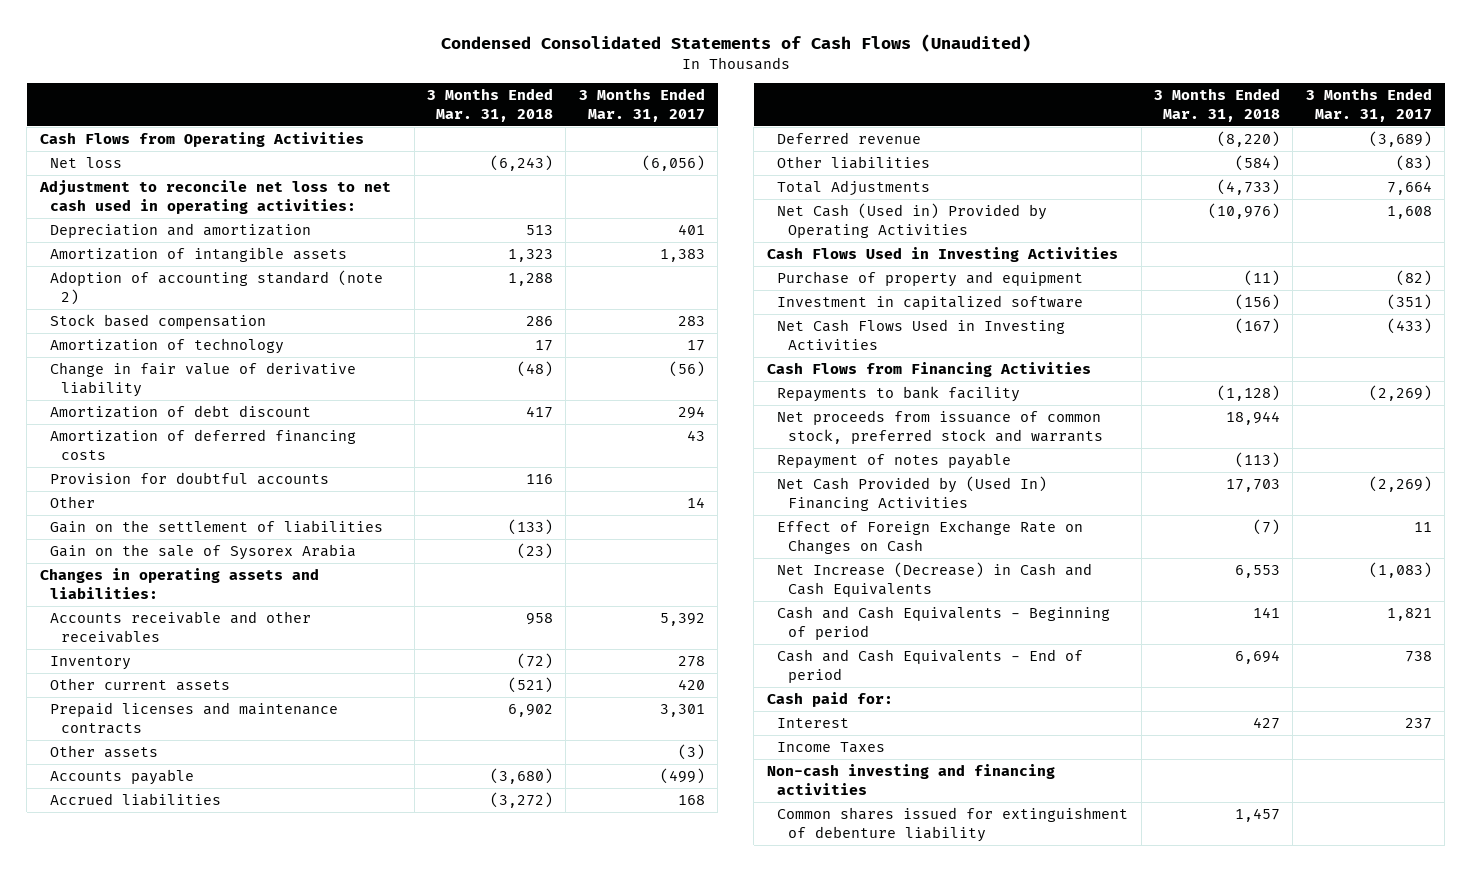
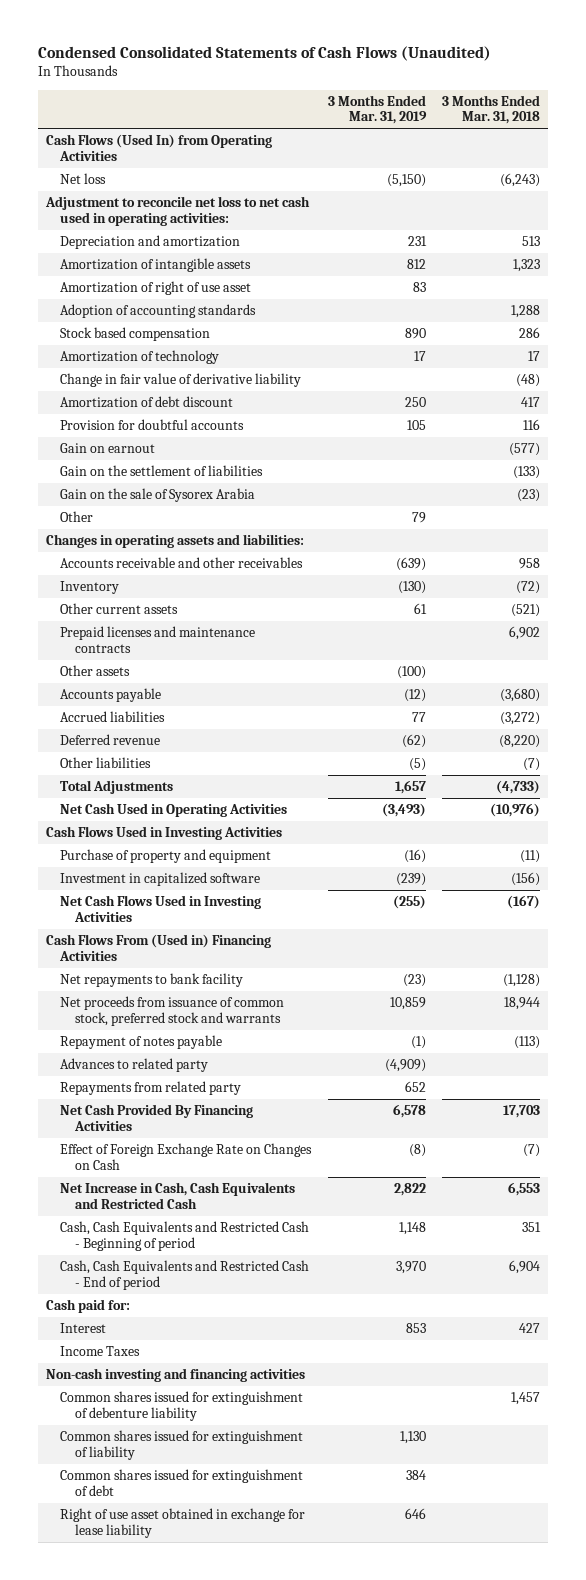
- | 3 Months Ended Mar. 31, 2018 | 3 Months Ended Mar. 31, 2017
+ | 3 Months Ended Mar. 31, 2019 | 3 Months Ended Mar. 31, 2018
- Cash Flows from Operating Activities
+ Cash Flows (Used In) from Operating Activities
- Adoption of accounting standard (note 2) | 1,288 |
+ Amortization of right of use asset | 83 |
+ Adoption of accounting standards | | 1,288
- Amortization of deferred financing costs | | 43
+ Gain on earnout | | (577)
moved down: Other | 79 |
- Other liabilities | (584) | (83)
+ Other liabilities | (5) | (7)
- Net Cash (Used in) Provided by Operating Activities | (10,976) | 1,608
+ Net Cash Used in Operating Activities | (3,493) | (10,976)
- Cash Flows from Financing Activities
- Repayments to bank facility | (1,128) | (2,269)
+ Cash Flows From (Used in) Financing Activities
+ Net repayments to bank facility | (23) | (1,128)
- Net Cash Provided by (Used In) Financing Activities | 17,703 | (2,269)
+ Advances to related party | (4,909) |
+ Repayments from related party | 652 |
+ Net Cash Provided By Financing Activities | 6,578 | 17,703
- Net Increase (Decrease) in Cash and Cash Equivalents | 6,553 | (1,083)
- Cash and Cash Equivalents - Beginning of period | 141 | 1,821
- Cash and Cash Equivalents - End of period | 6,694 | 738
+ Net Increase in Cash, Cash Equivalents and Restricted Cash | 2,822 | 6,553
+ Cash, Cash Equivalents and Restricted Cash - Beginning of period | 1,148 | 351
+ Cash, Cash Equivalents and Restricted Cash - End of period | 3,970 | 6,904
+ Common shares issued for extinguishment of liability | 1,130 |
+ Common shares issued for extinguishment of debt | 384 |
+ Right of use asset obtained in exchange for lease liability | 646 |

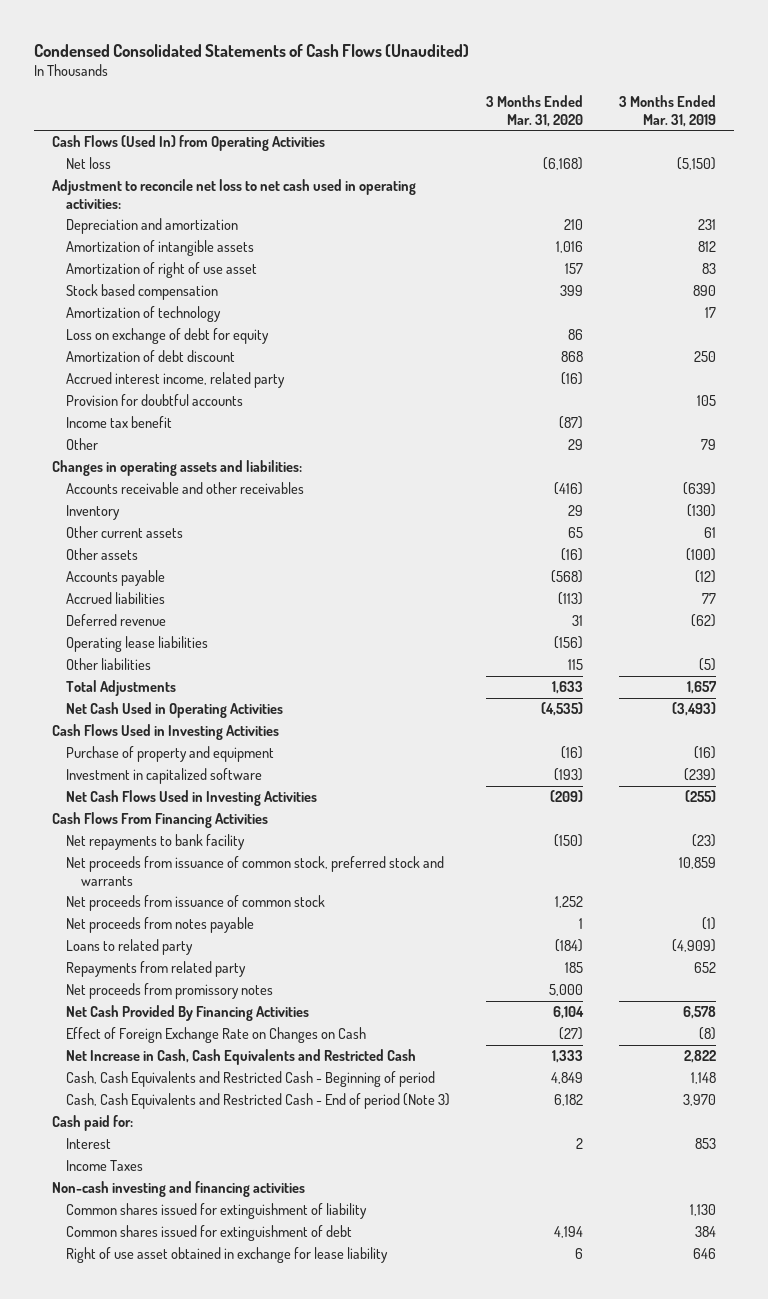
- | 3 Months Ended Mar. 31, 2019 | 3 Months Ended Mar. 31, 2018
+ | 3 Months Ended Mar. 31, 2020 | 3 Months Ended Mar. 31, 2019
- Adoption of accounting standards | | 1,288
- Change in fair value of derivative liability | | (48)
+ Loss on exchange of debt for equity | 86 |
+ Accrued interest income, related party | (16) |
- Gain on earnout | | (577)
- Gain on the settlement of liabilities | | (133)
- Gain on the sale of Sysorex Arabia | | (23)
+ Income tax benefit | (87) |
- Prepaid licenses and maintenance contracts | | 6,902
+ Operating lease liabilities | (156) |
- Cash Flows From (Used in) Financing Activities
+ Cash Flows From Financing Activities
- Repayment of notes payable | (1) | (113)
- Advances to related party | (4,909) |
+ Net proceeds from issuance of common stock | 1,252 |
+ Net proceeds from notes payable | 1 | (1)
+ Loans to related party | (184) | (4,909)
+ Net proceeds from promissory notes | 5,000 |
- Cash, Cash Equivalents and Restricted Cash - End of period | 3,970 | 6,904
+ Cash, Cash Equivalents and Restricted Cash - End of period (Note 3) | 6,182 | 3,970
- Common shares issued for extinguishment of debenture liability | | 1,457

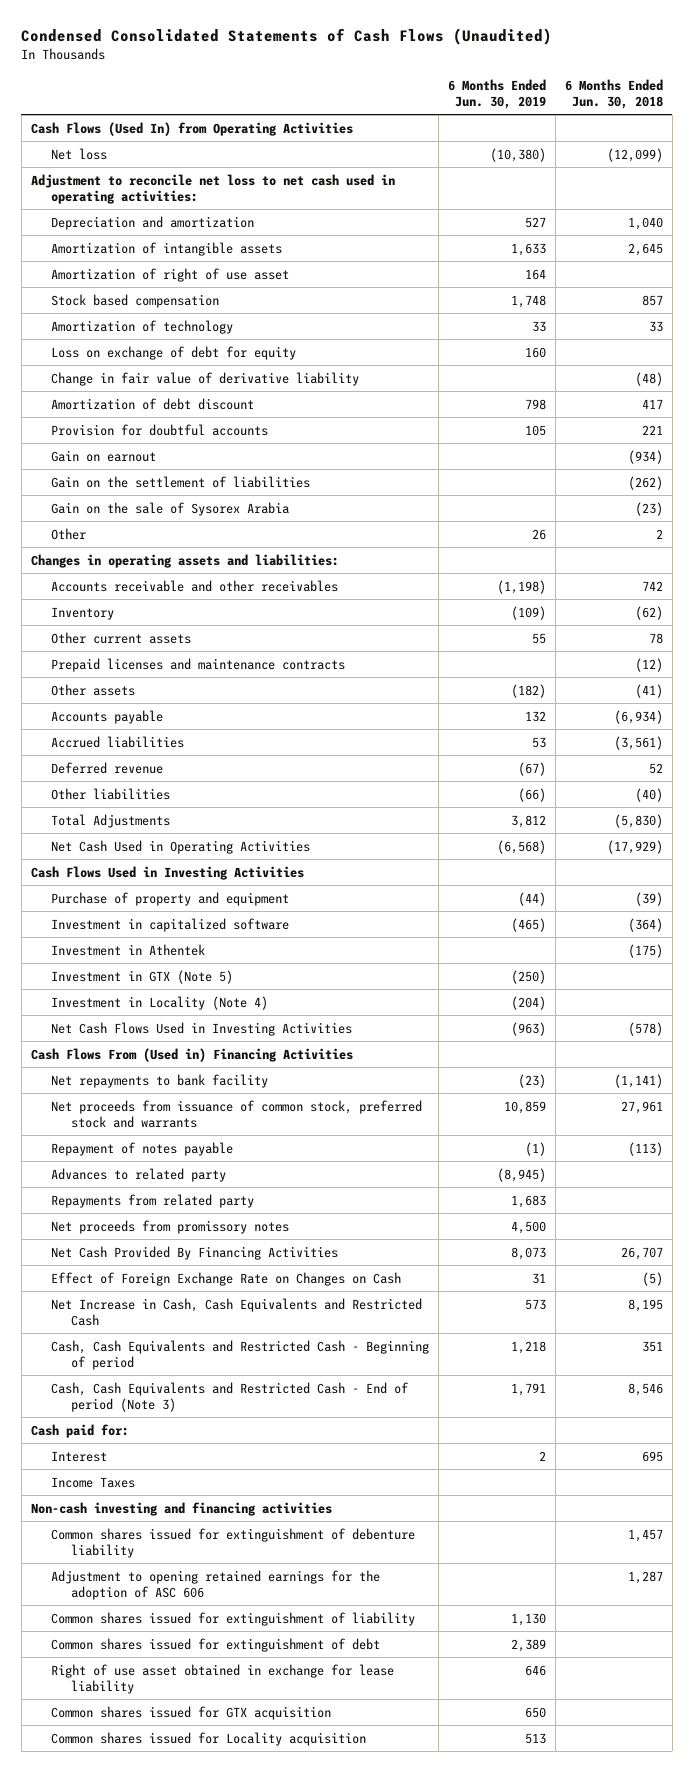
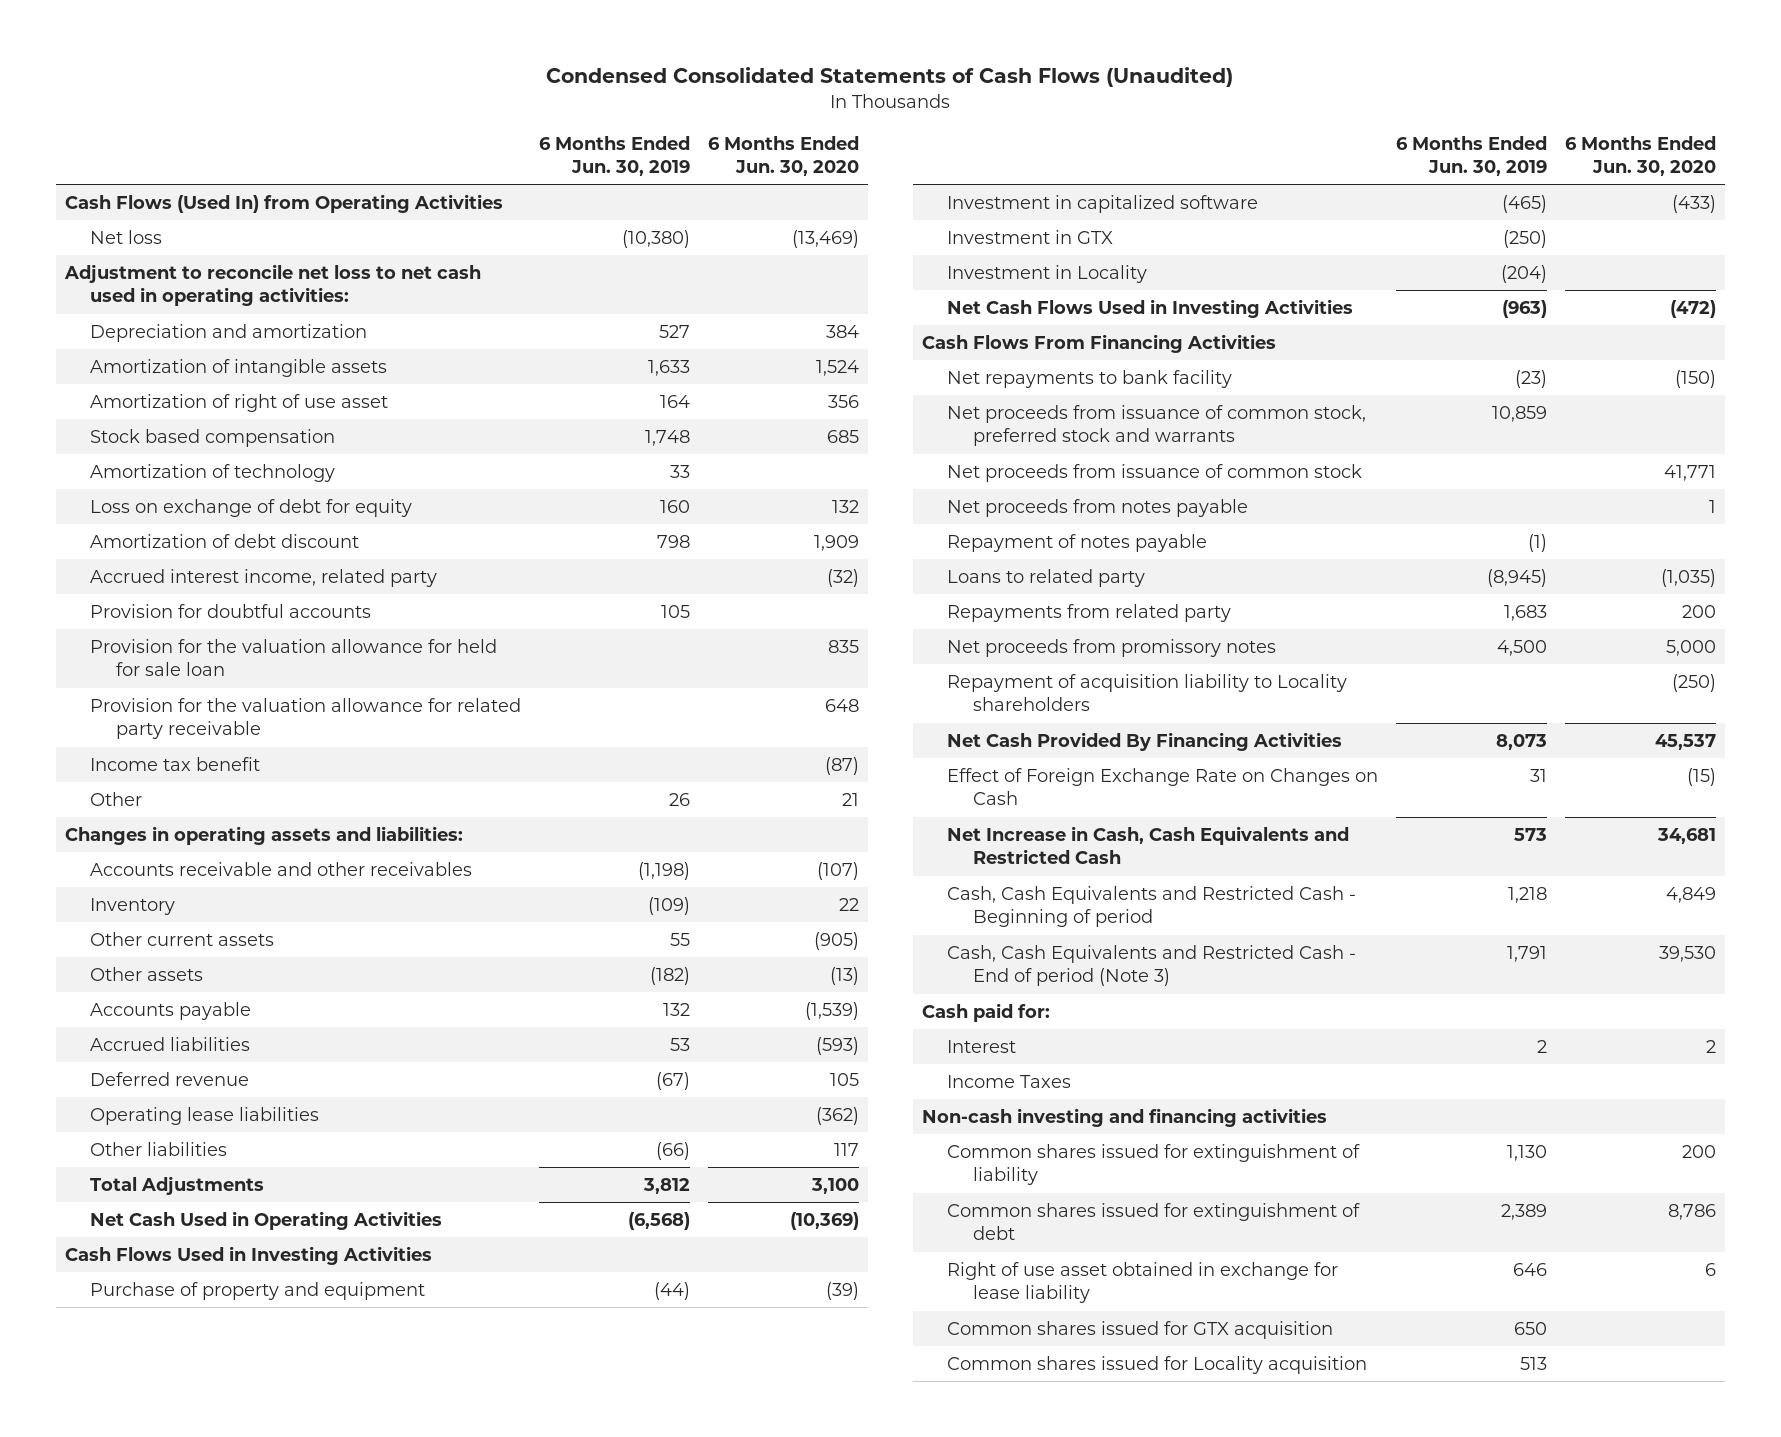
- | 6 Months Ended Jun. 30, 2019 | 6 Months Ended Jun. 30, 2018
+ | 6 Months Ended Jun. 30, 2019 | 6 Months Ended Jun. 30, 2020
- Change in fair value of derivative liability | | (48)
+ Accrued interest income, related party | | (32)
- Gain on earnout | | (934)
- Gain on the settlement of liabilities | | (262)
- Gain on the sale of Sysorex Arabia | | (23)
+ Provision for the valuation allowance for held for sale loan | | 835
+ Provision for the valuation allowance for related party receivable | | 648
+ Income tax benefit | | (87)
- Prepaid licenses and maintenance contracts | | (12)
+ Operating lease liabilities | | (362)
- Investment in Athentek | | (175)
- Investment in GTX (Note 5) | (250) |
- Investment in Locality (Note 4) | (204) |
+ Investment in GTX | (250) |
+ Investment in Locality | (204) |
- Cash Flows From (Used in) Financing Activities
+ Cash Flows From Financing Activities
+ Net proceeds from issuance of common stock | | 41,771
+ Net proceeds from notes payable | | 1
- Advances to related party | (8,945) |
+ Loans to related party | (8,945) | (1,035)
+ Repayment of acquisition liability to Locality shareholders | | (250)
- Common shares issued for extinguishment of debenture liability | | 1,457
- Adjustment to opening retained earnings for the adoption of ASC 606 | | 1,287

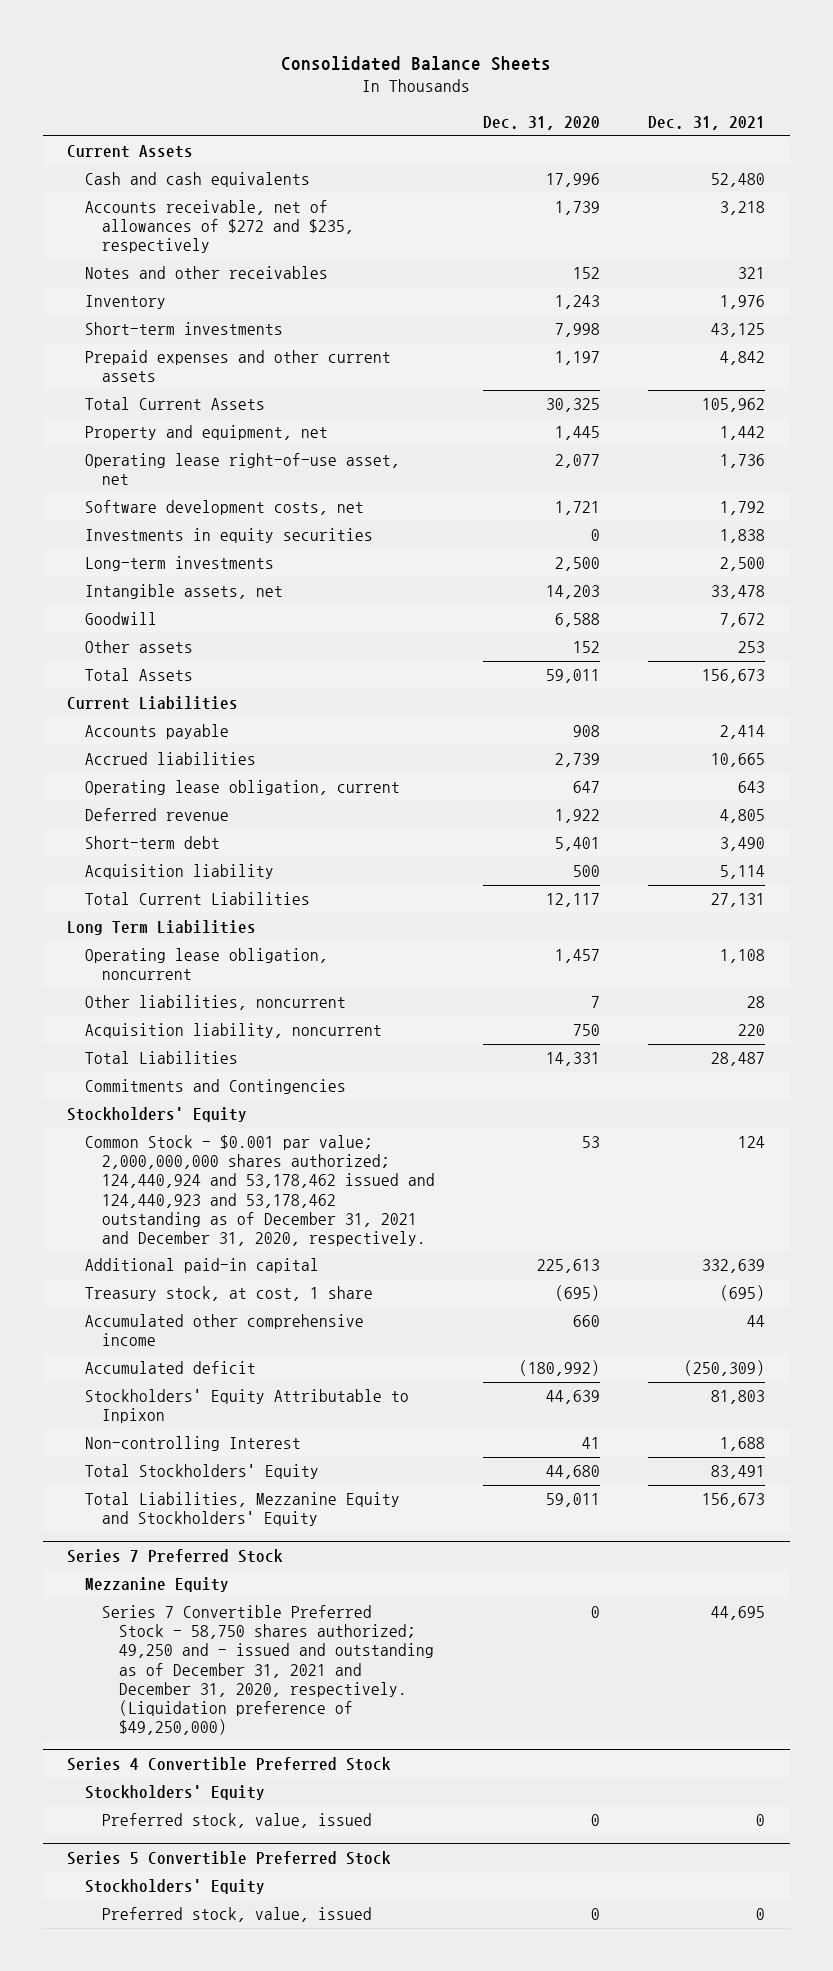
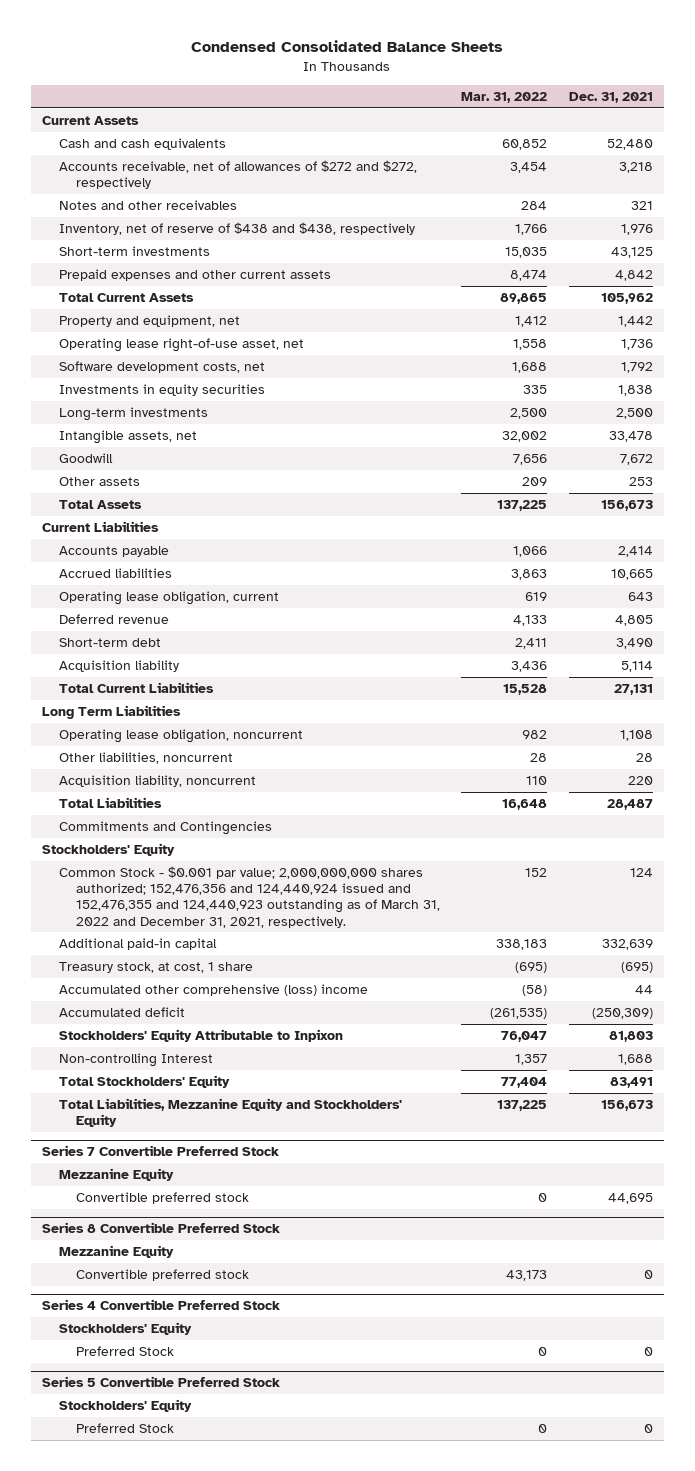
- Consolidated Balance Sheets
+ Condensed Consolidated Balance Sheets
- | Dec. 31, 2020 | Dec. 31, 2021
+ | Mar. 31, 2022 | Dec. 31, 2021
- Accounts receivable, net of allowances of $272 and $235, respectively | 1,739 | 3,218
+ Accounts receivable, net of allowances of $272 and $272, respectively | 3,454 | 3,218
- Inventory | 1,243 | 1,976
+ Inventory, net of reserve of $438 and $438, respectively | 1,766 | 1,976
- Common Stock - $0.001 par value; 2,000,000,000 shares authorized; 124,440,924 and 53,178,462 issued and 124,440,923 and 53,178,462 outstanding as of December 31, 2021 and December 31, 2020, respectively. | 53 | 124
+ Common Stock - $0.001 par value; 2,000,000,000 shares authorized; 152,476,356 and 124,440,924 issued and 152,476,355 and 124,440,923 outstanding as of March 31, 2022 and December 31, 2021, respectively. | 152 | 124
- Accumulated other comprehensive income | 660 | 44
+ Accumulated other comprehensive (loss) income | (58) | 44
- Series 7 Preferred Stock
+ Series 7 Convertible Preferred Stock
- Series 7 Convertible Preferred Stock - 58,750 shares authorized; 49,250 and - issued and outstanding as of December 31, 2021 and December 31, 2020, respectively. (Liquidation preference of $49,250,000) | 0 | 44,695
+ Convertible preferred stock | 0 | 44,695
+ Series 8 Convertible Preferred Stock
+ Mezzanine Equity
+ Convertible preferred stock | 43,173 | 0
@ Series 4 Convertible Preferred Stock
- Preferred stock, value, issued | 0 | 0
+ Preferred Stock | 0 | 0
@ Series 5 Convertible Preferred Stock
- Preferred stock, value, issued | 0 | 0
+ Preferred Stock | 0 | 0

